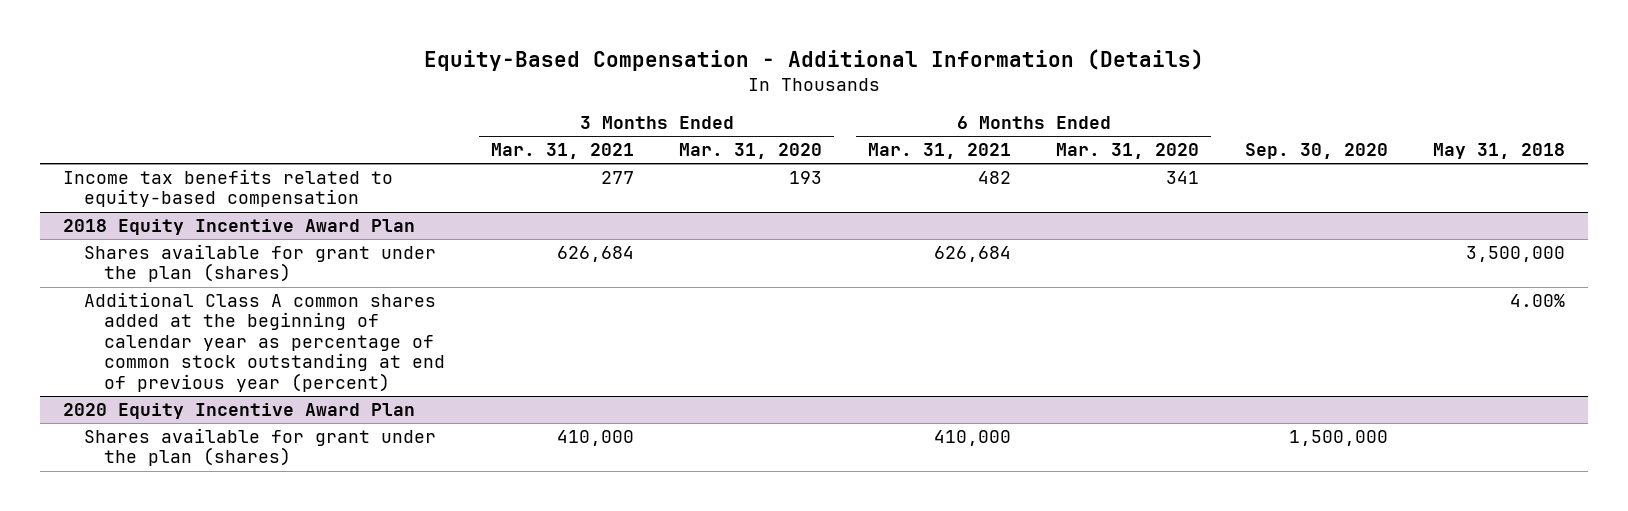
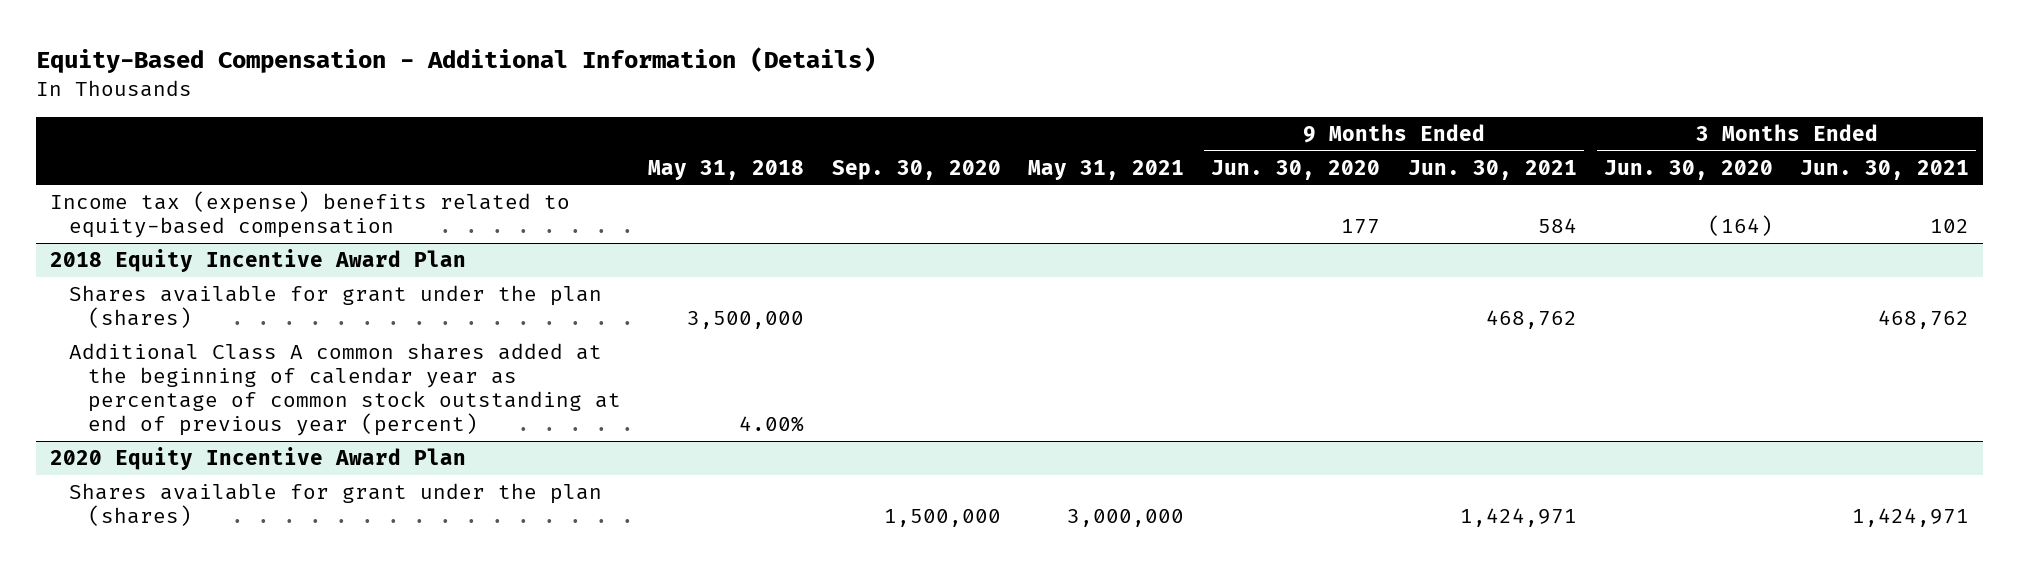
- | 3 Months Ended Mar. 31, 2021 | 3 Months Ended Mar. 31, 2020 | 6 Months Ended Mar. 31, 2021 | 6 Months Ended Mar. 31, 2020 | Sep. 30, 2020 | May 31, 2018
+ | May 31, 2018 | Sep. 30, 2020 | May 31, 2021 | 9 Months Ended Jun. 30, 2020 | 9 Months Ended Jun. 30, 2021 | 3 Months Ended Jun. 30, 2020 | 3 Months Ended Jun. 30, 2021
- Income tax benefits related to equity-based compensation | 277 | 193 | 482 | 341 | |
+ Income tax (expense) benefits related to equity-based compensation | | | | 177 | 584 | (164) | 102

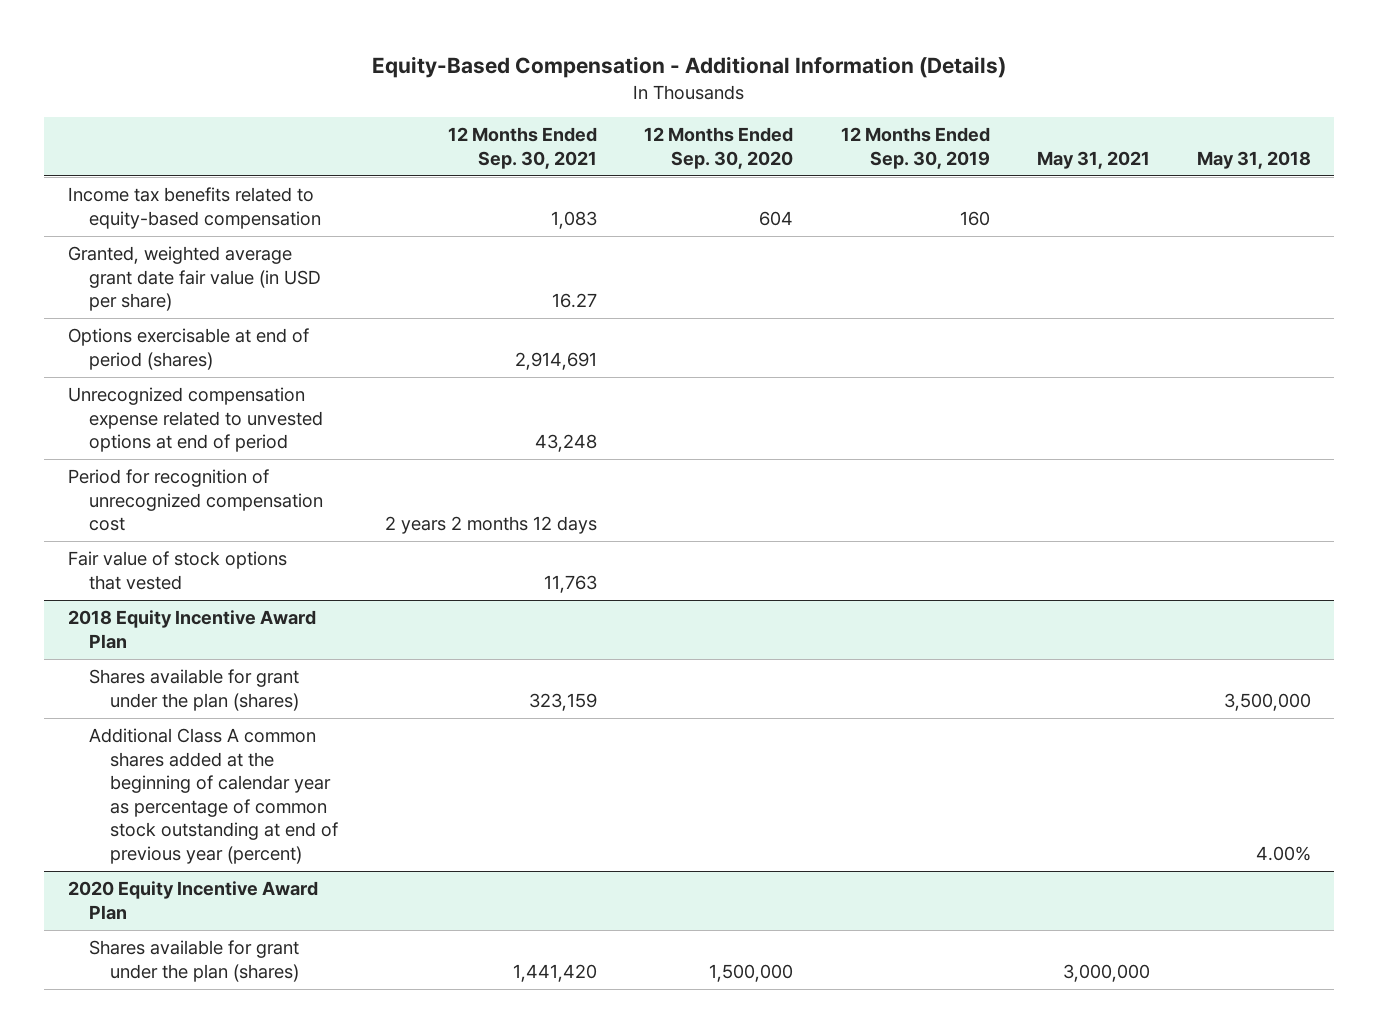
- | May 31, 2018 | Sep. 30, 2020 | May 31, 2021 | 9 Months Ended Jun. 30, 2020 | 9 Months Ended Jun. 30, 2021 | 3 Months Ended Jun. 30, 2020 | 3 Months Ended Jun. 30, 2021
+ | 12 Months Ended Sep. 30, 2021 | 12 Months Ended Sep. 30, 2020 | 12 Months Ended Sep. 30, 2019 | May 31, 2021 | May 31, 2018
- Income tax (expense) benefits related to equity-based compensation | | | | 177 | 584 | (164) | 102
+ Income tax benefits related to equity-based compensation | 1,083 | 604 | 160 | |
+ Granted, weighted average grant date fair value (in USD per share) | 16.27 | | | |
+ Options exercisable at end of period (shares) | 2,914,691 | | | |
+ Unrecognized compensation expense related to unvested options at end of period | 43,248 | | | |
+ Period for recognition of unrecognized compensation cost | 2 years 2 months 12 days | | | |
+ Fair value of stock options that vested | 11,763 | | | |

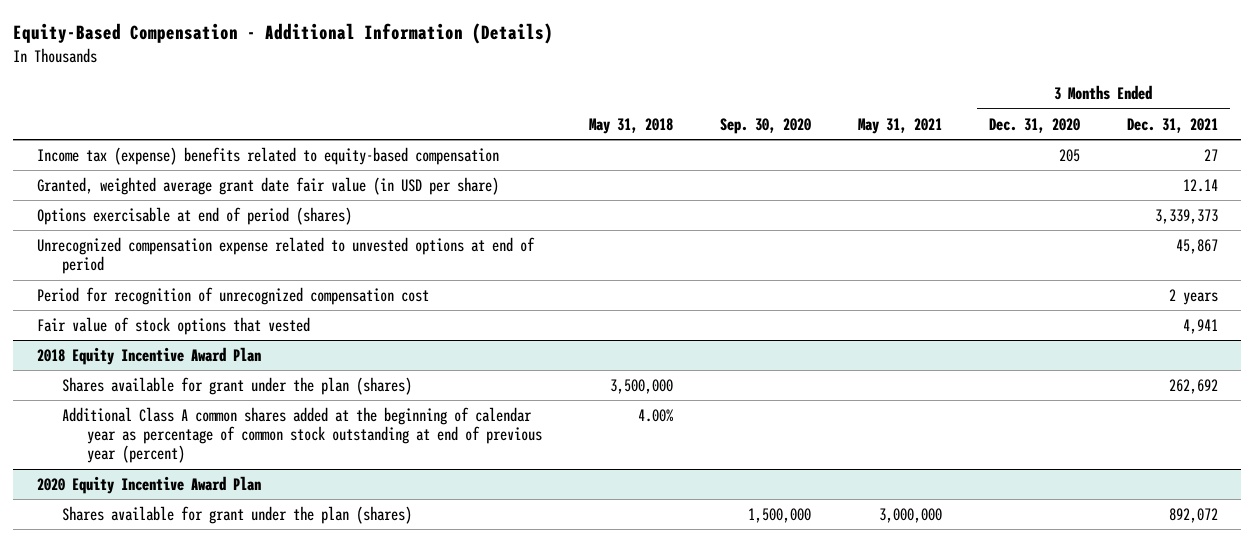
- | 12 Months Ended Sep. 30, 2021 | 12 Months Ended Sep. 30, 2020 | 12 Months Ended Sep. 30, 2019 | May 31, 2021 | May 31, 2018
+ | May 31, 2018 | Sep. 30, 2020 | May 31, 2021 | 3 Months Ended Dec. 31, 2020 | 3 Months Ended Dec. 31, 2021
- Income tax benefits related to equity-based compensation | 1,083 | 604 | 160 | |
+ Income tax (expense) benefits related to equity-based compensation | | | | 205 | 27

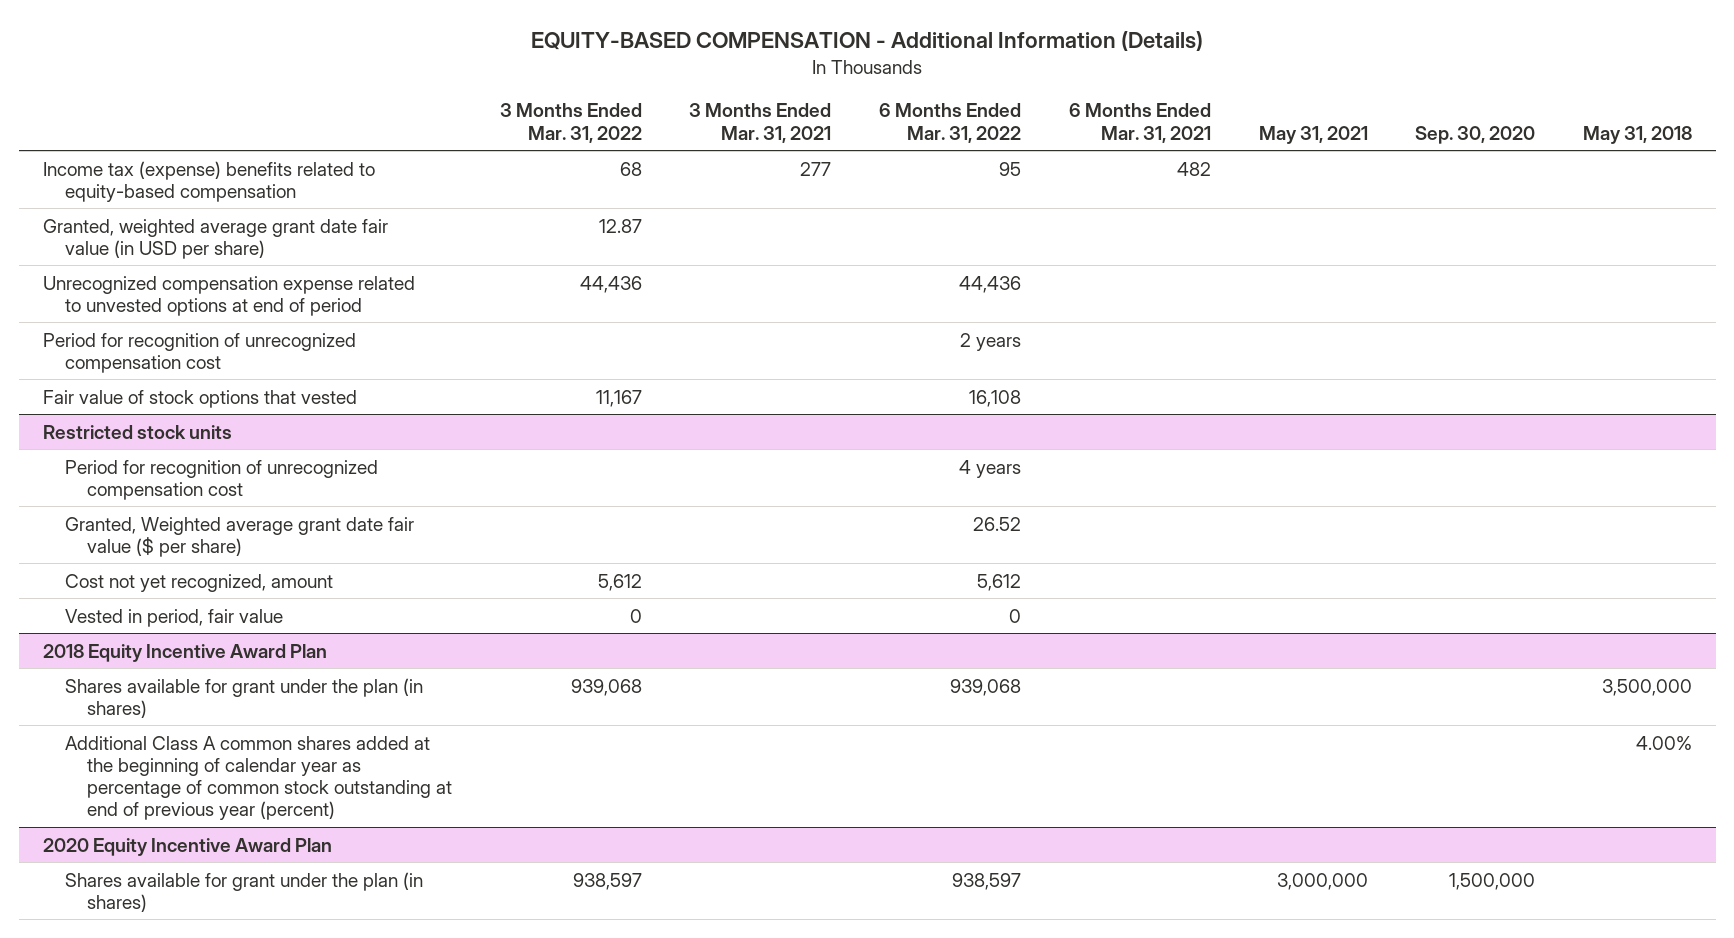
- Equity-Based Compensation - Additional Information (Details)
+ EQUITY-BASED COMPENSATION - Additional Information (Details)
- | May 31, 2018 | Sep. 30, 2020 | May 31, 2021 | 3 Months Ended Dec. 31, 2020 | 3 Months Ended Dec. 31, 2021
+ | 3 Months Ended Mar. 31, 2022 | 3 Months Ended Mar. 31, 2021 | 6 Months Ended Mar. 31, 2022 | 6 Months Ended Mar. 31, 2021 | May 31, 2021 | Sep. 30, 2020 | May 31, 2018
- Options exercisable at end of period (shares) | | | | | 3,339,373
+ Restricted stock units
+ Period for recognition of unrecognized compensation cost | | | 4 years | | | |
+ Granted, Weighted average grant date fair value ($ per share) | | | 26.52 | | | |
+ Cost not yet recognized, amount | 5,612 | | 5,612 | | | |
+ Vested in period, fair value | 0 | | 0 | | | |
@ 2018 Equity Incentive Award Plan
- Shares available for grant under the plan (shares) | 3,500,000 | | | | 262,692
+ Shares available for grant under the plan (in shares) | 939,068 | | 939,068 | | | | 3,500,000
@ 2020 Equity Incentive Award Plan
- Shares available for grant under the plan (shares) | | 1,500,000 | 3,000,000 | | 892,072
+ Shares available for grant under the plan (in shares) | 938,597 | | 938,597 | | 3,000,000 | 1,500,000 |

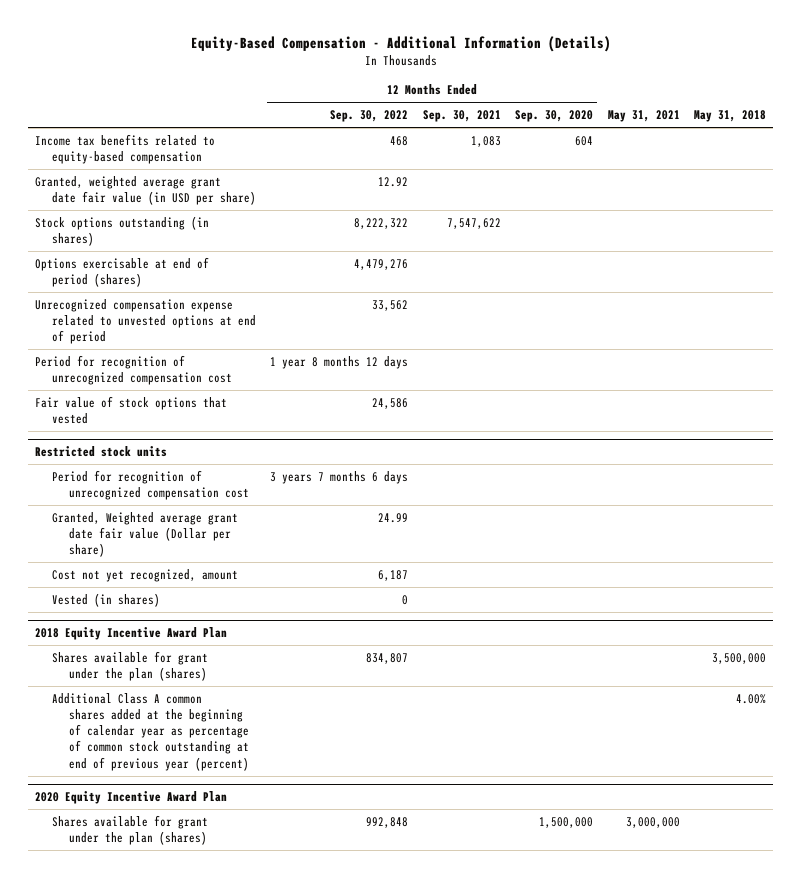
- EQUITY-BASED COMPENSATION - Additional Information (Details)
+ Equity-Based Compensation - Additional Information (Details)
- | 3 Months Ended Mar. 31, 2022 | 3 Months Ended Mar. 31, 2021 | 6 Months Ended Mar. 31, 2022 | 6 Months Ended Mar. 31, 2021 | May 31, 2021 | Sep. 30, 2020 | May 31, 2018
+ | 12 Months Ended Sep. 30, 2022 | 12 Months Ended Sep. 30, 2021 | 12 Months Ended Sep. 30, 2020 | May 31, 2021 | May 31, 2018
- Income tax (expense) benefits related to equity-based compensation | 68 | 277 | 95 | 482 | | |
+ Income tax benefits related to equity-based compensation | 468 | 1,083 | 604 | |
+ Stock options outstanding (in shares) | 8,222,322 | 7,547,622 | | |
+ Options exercisable at end of period (shares) | 4,479,276 | | | |
@ Restricted stock units
- Granted, Weighted average grant date fair value ($ per share) | | | 26.52 | | | |
+ Granted, Weighted average grant date fair value (Dollar per share) | 24.99 | | | |
- Vested in period, fair value | 0 | | 0 | | | |
+ Vested (in shares) | 0 | | | |
@ 2018 Equity Incentive Award Plan
- Shares available for grant under the plan (in shares) | 939,068 | | 939,068 | | | | 3,500,000
+ Shares available for grant under the plan (shares) | 834,807 | | | | 3,500,000
@ 2020 Equity Incentive Award Plan
- Shares available for grant under the plan (in shares) | 938,597 | | 938,597 | | 3,000,000 | 1,500,000 |
+ Shares available for grant under the plan (shares) | 992,848 | | 1,500,000 | 3,000,000 |

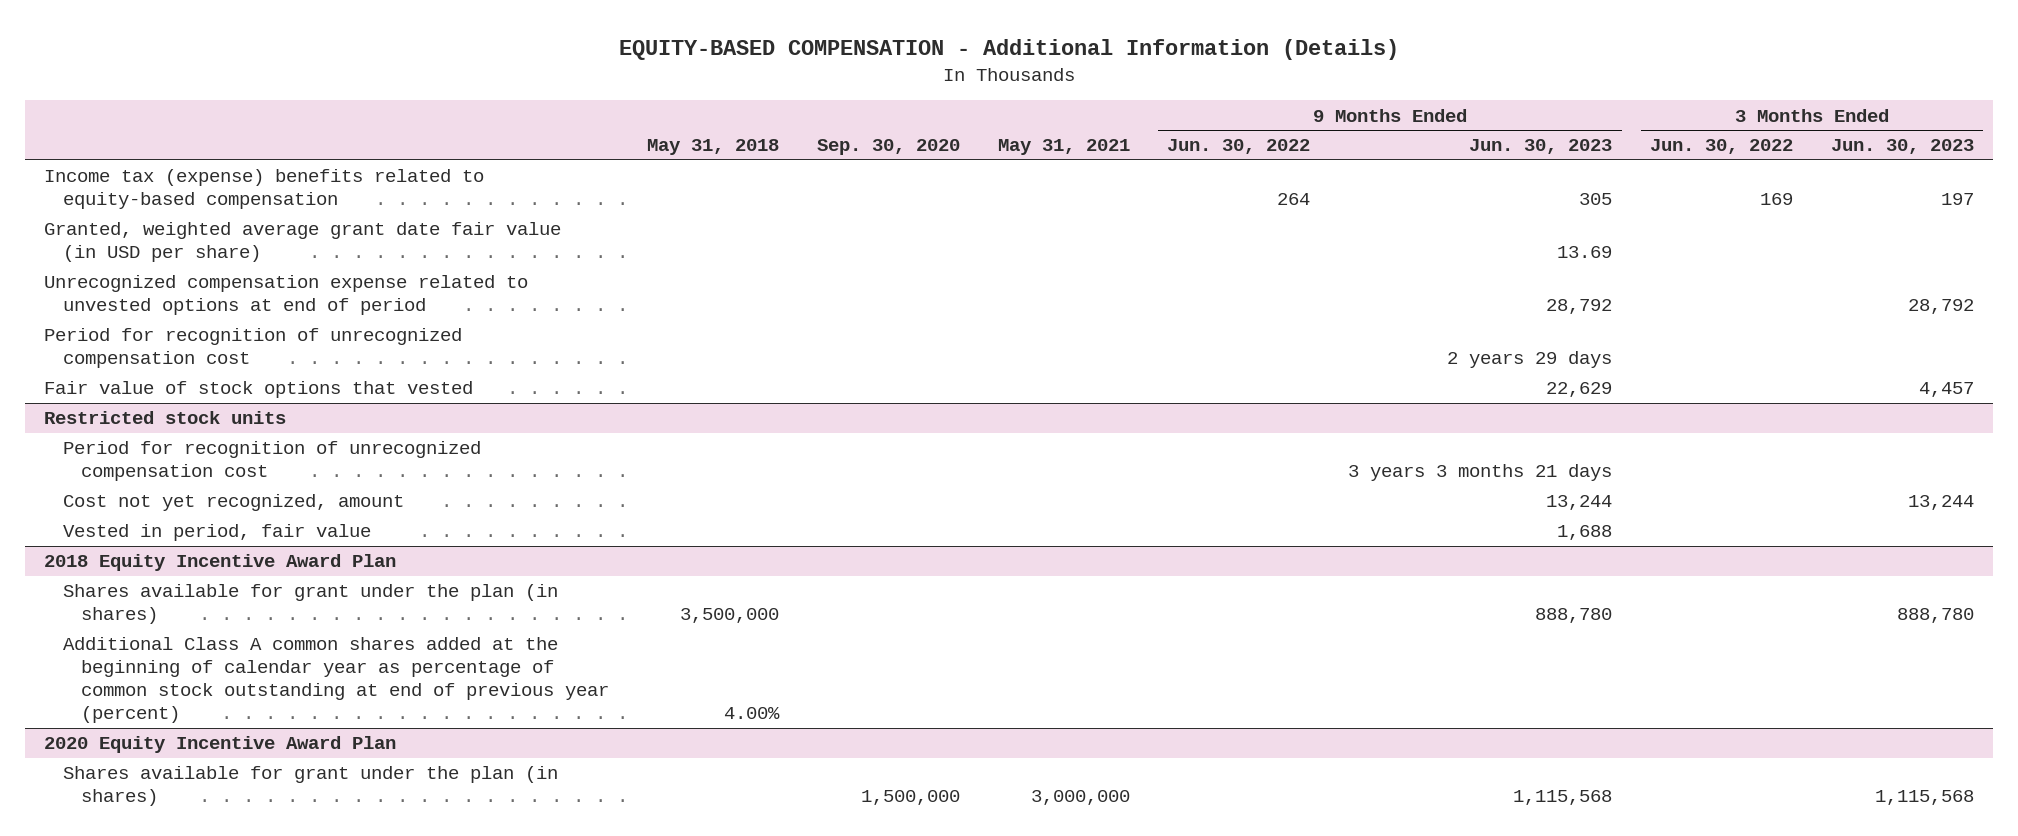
- Equity-Based Compensation - Additional Information (Details)
+ EQUITY-BASED COMPENSATION - Additional Information (Details)
- | 12 Months Ended Sep. 30, 2022 | 12 Months Ended Sep. 30, 2021 | 12 Months Ended Sep. 30, 2020 | May 31, 2021 | May 31, 2018
+ | May 31, 2018 | Sep. 30, 2020 | May 31, 2021 | 9 Months Ended Jun. 30, 2022 | 9 Months Ended Jun. 30, 2023 | 3 Months Ended Jun. 30, 2022 | 3 Months Ended Jun. 30, 2023
- Income tax benefits related to equity-based compensation | 468 | 1,083 | 604 | |
+ Income tax (expense) benefits related to equity-based compensation | | | | 264 | 305 | 169 | 197
- Stock options outstanding (in shares) | 8,222,322 | 7,547,622 | | |
- Options exercisable at end of period (shares) | 4,479,276 | | | |
@ Restricted stock units
- Granted, Weighted average grant date fair value (Dollar per share) | 24.99 | | | |
- Vested (in shares) | 0 | | | |
+ Vested in period, fair value | | | | | 1,688 | |
@ 2018 Equity Incentive Award Plan
- Shares available for grant under the plan (shares) | 834,807 | | | | 3,500,000
+ Shares available for grant under the plan (in shares) | 3,500,000 | | | | 888,780 | | 888,780
@ 2020 Equity Incentive Award Plan
- Shares available for grant under the plan (shares) | 992,848 | | 1,500,000 | 3,000,000 |
+ Shares available for grant under the plan (in shares) | | 1,500,000 | 3,000,000 | | 1,115,568 | | 1,115,568

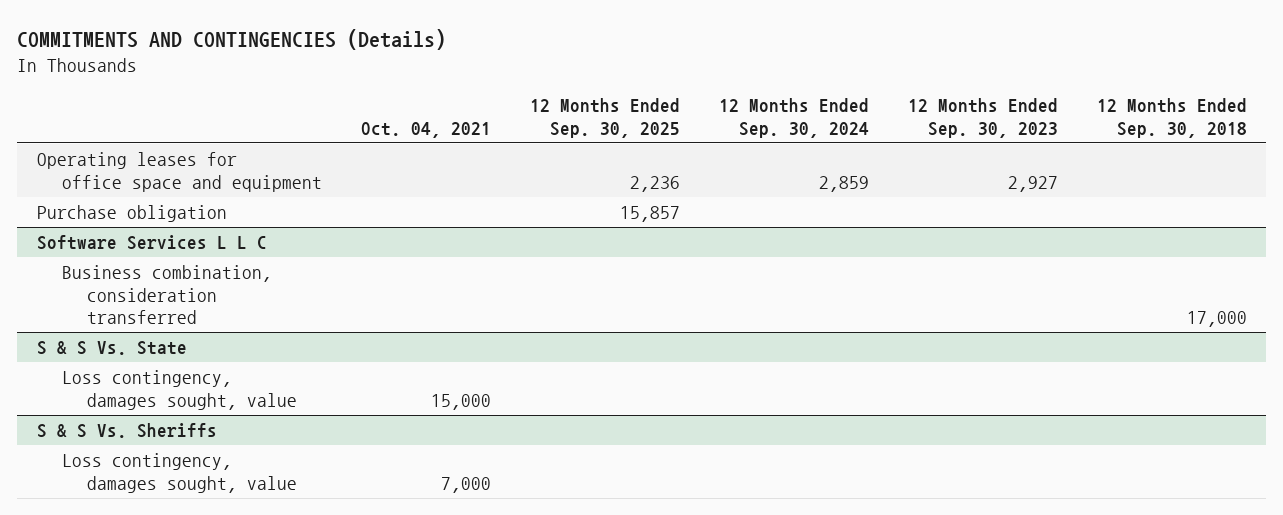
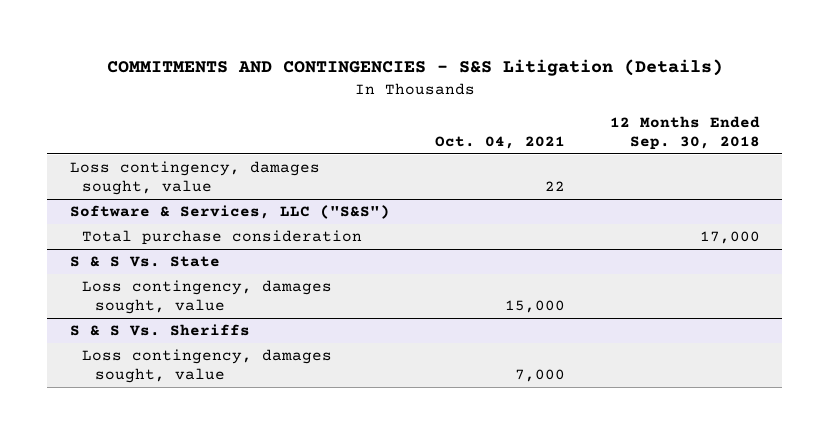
- COMMITMENTS AND CONTINGENCIES (Details)
+ COMMITMENTS AND CONTINGENCIES - S&S Litigation (Details)
- | Oct. 04, 2021 | 12 Months Ended Sep. 30, 2025 | 12 Months Ended Sep. 30, 2024 | 12 Months Ended Sep. 30, 2023 | 12 Months Ended Sep. 30, 2018
+ | Oct. 04, 2021 | 12 Months Ended Sep. 30, 2018
- Operating leases for office space and equipment | | 2,236 | 2,859 | 2,927 |
- Purchase obligation | | 15,857 | | |
- Software Services L L C
- Business combination, consideration transferred | | | | | 17,000
+ Loss contingency, damages sought, value | 22 |
+ Software & Services, LLC ("S&S")
+ Total purchase consideration | | 17,000

